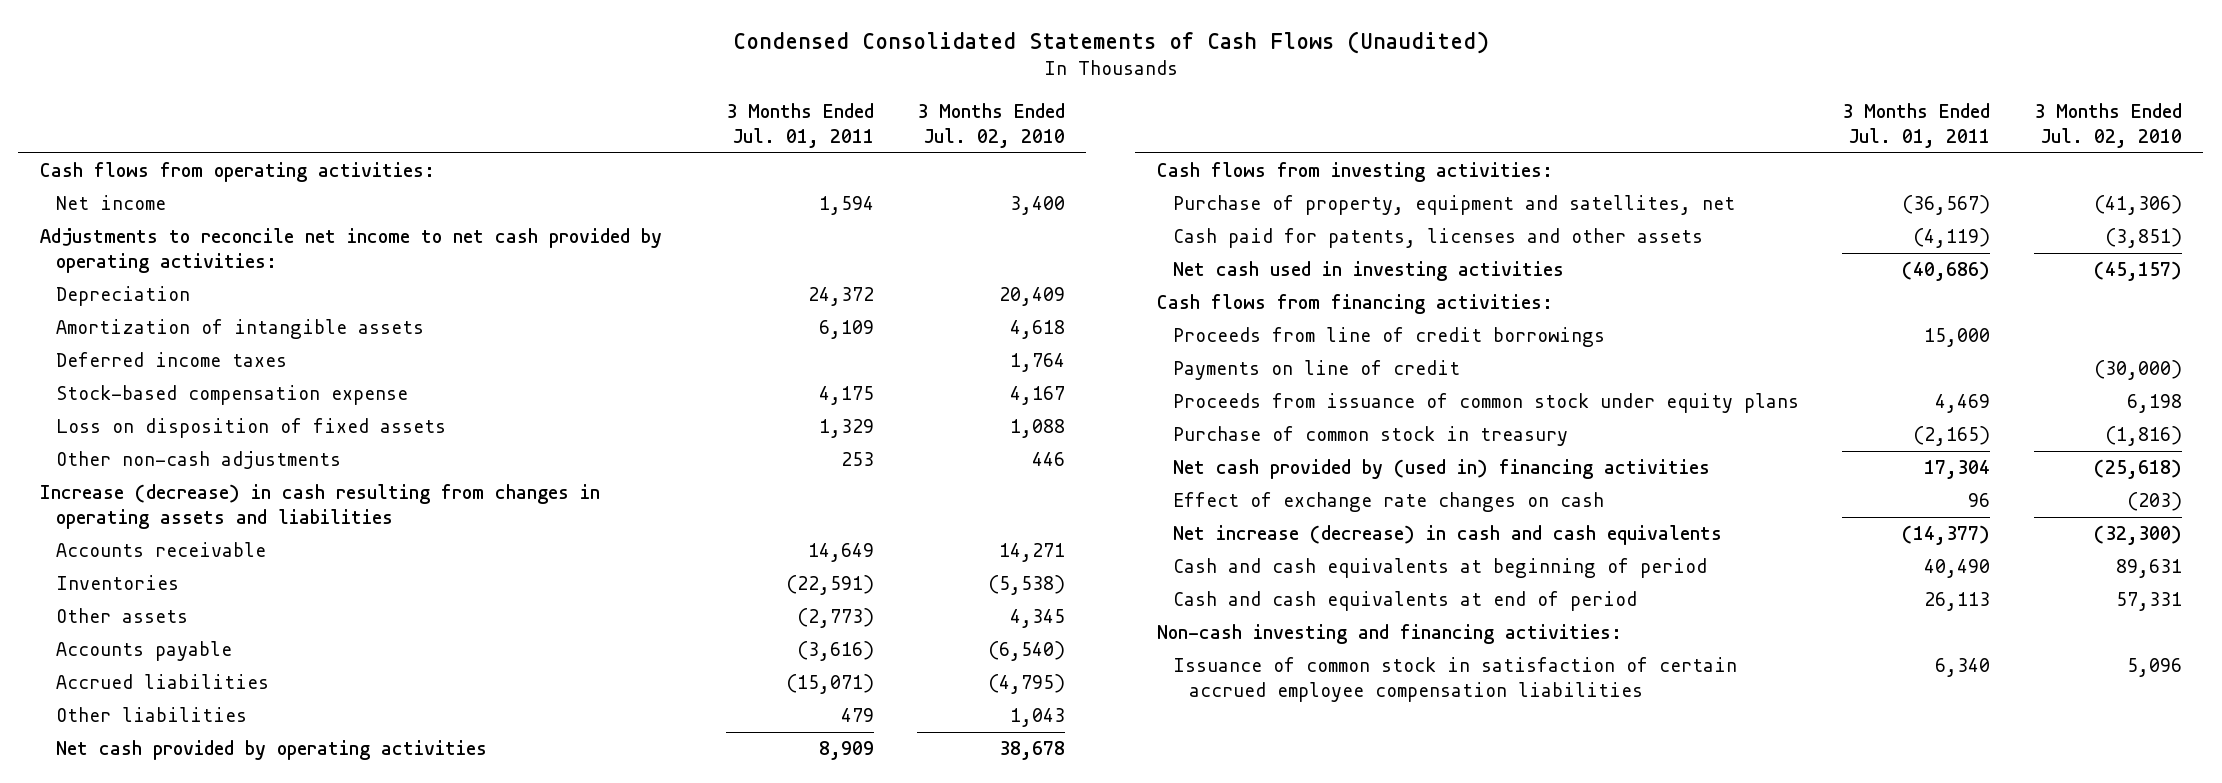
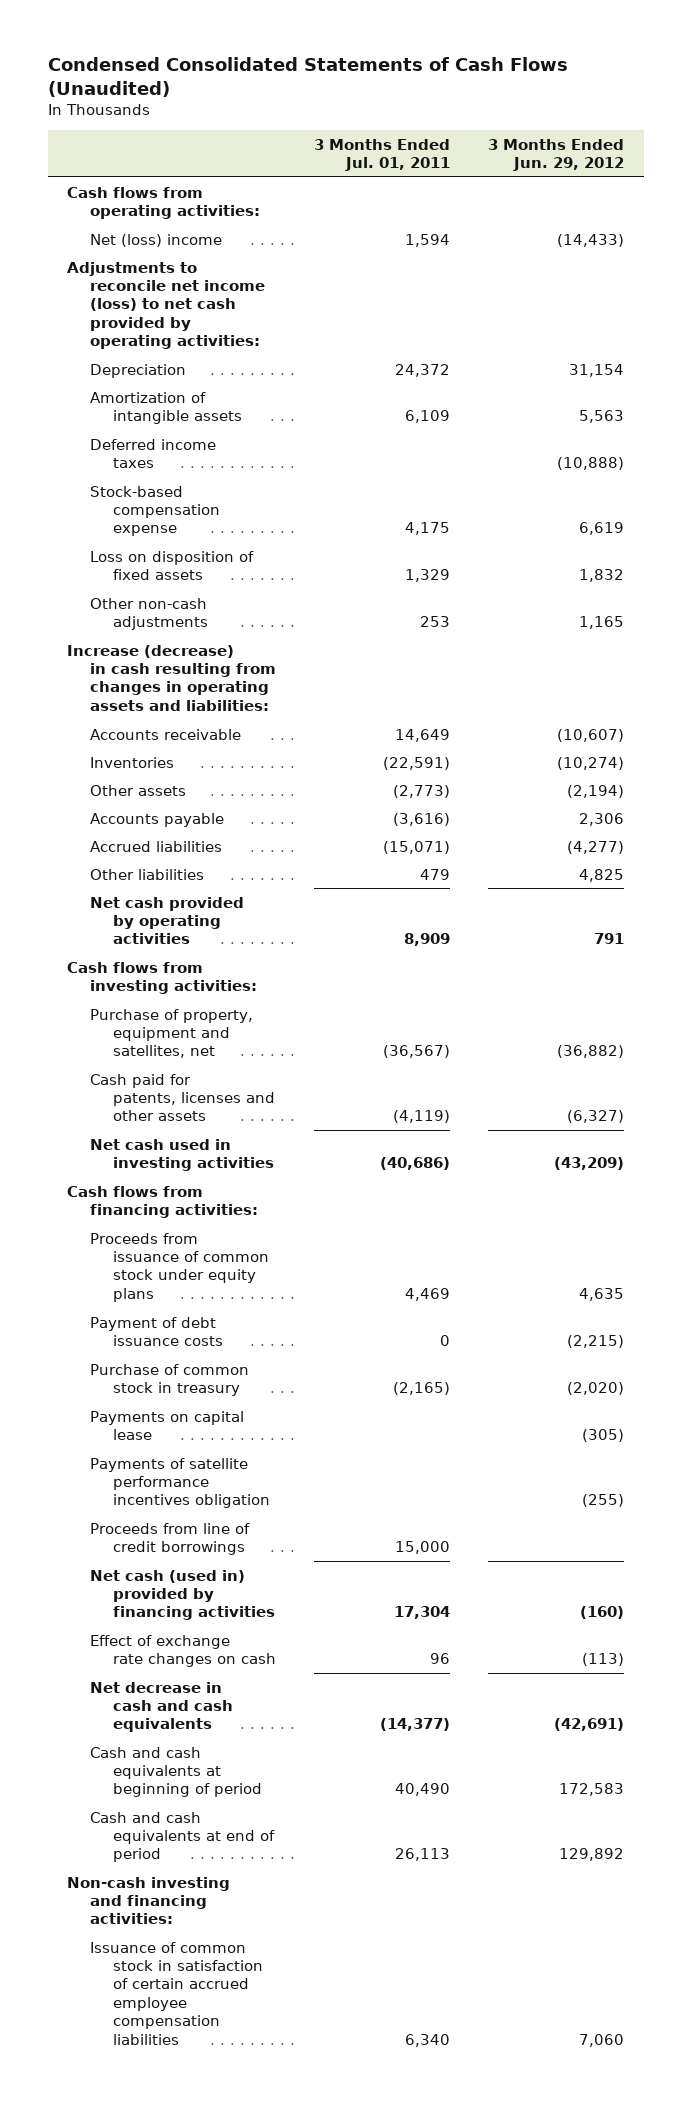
- | 3 Months Ended Jul. 01, 2011 | 3 Months Ended Jul. 02, 2010
+ | 3 Months Ended Jul. 01, 2011 | 3 Months Ended Jun. 29, 2012
- Net income | 1,594 | 3,400
- Adjustments to reconcile net income to net cash provided by operating activities:
+ Net (loss) income | 1,594 | (14,433)
+ Adjustments to reconcile net income (loss) to net cash provided by operating activities:
- Increase (decrease) in cash resulting from changes in operating assets and liabilities
+ Increase (decrease) in cash resulting from changes in operating assets and liabilities:
- Payments on line of credit | | (30,000)
+ Payment of debt issuance costs | 0 | (2,215)
- Net cash provided by (used in) financing activities | 17,304 | (25,618)
+ Payments on capital lease | | (305)
+ Payments of satellite performance incentives obligation | | (255)
moved down: Proceeds from line of credit borrowings | 15,000 |
+ Net cash (used in) provided by financing activities | 17,304 | (160)
- Net increase (decrease) in cash and cash equivalents | (14,377) | (32,300)
+ Net decrease in cash and cash equivalents | (14,377) | (42,691)

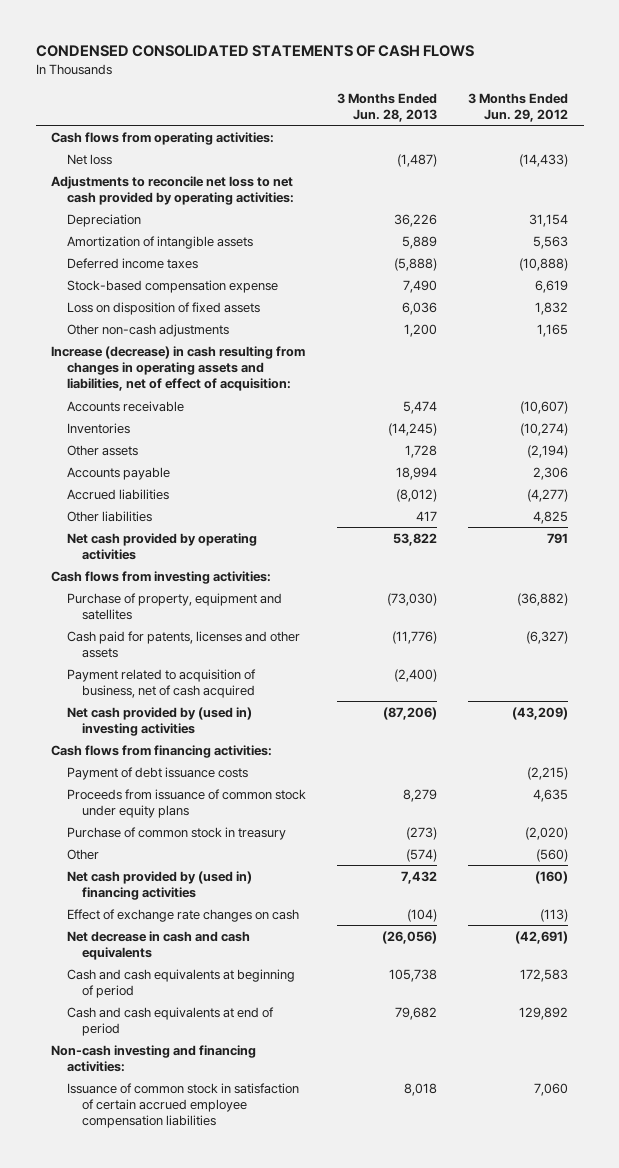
- Condensed Consolidated Statements of Cash Flows (Unaudited)
+ CONDENSED CONSOLIDATED STATEMENTS OF CASH FLOWS
- | 3 Months Ended Jul. 01, 2011 | 3 Months Ended Jun. 29, 2012
+ | 3 Months Ended Jun. 28, 2013 | 3 Months Ended Jun. 29, 2012
- Net (loss) income | 1,594 | (14,433)
- Adjustments to reconcile net income (loss) to net cash provided by operating activities:
+ Net loss | (1,487) | (14,433)
+ Adjustments to reconcile net loss to net cash provided by operating activities:
- Increase (decrease) in cash resulting from changes in operating assets and liabilities:
+ Increase (decrease) in cash resulting from changes in operating assets and liabilities, net of effect of acquisition:
- Purchase of property, equipment and satellites, net | (36,567) | (36,882)
+ Purchase of property, equipment and satellites | (73,030) | (36,882)
- Net cash used in investing activities | (40,686) | (43,209)
+ Payment related to acquisition of business, net of cash acquired | (2,400) |
+ Net cash provided by (used in) investing activities | (87,206) | (43,209)
moved down: Proceeds from issuance of common stock under equity plans | 8,279 | 4,635
- Payments on capital lease | | (305)
- Payments of satellite performance incentives obligation | | (255)
- Proceeds from line of credit borrowings | 15,000 |
- Net cash (used in) provided by financing activities | 17,304 | (160)
+ Other | (574) | (560)
+ Net cash provided by (used in) financing activities | 7,432 | (160)

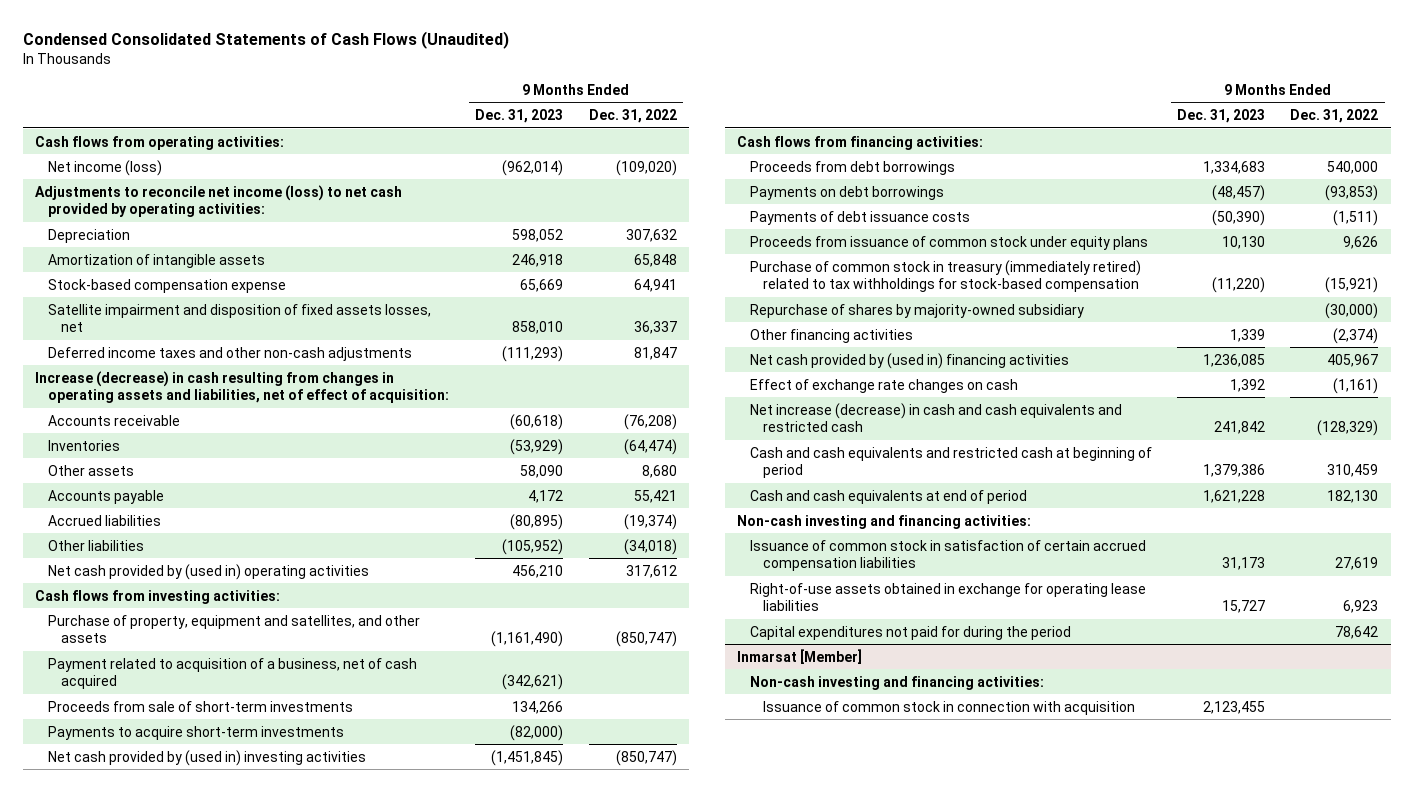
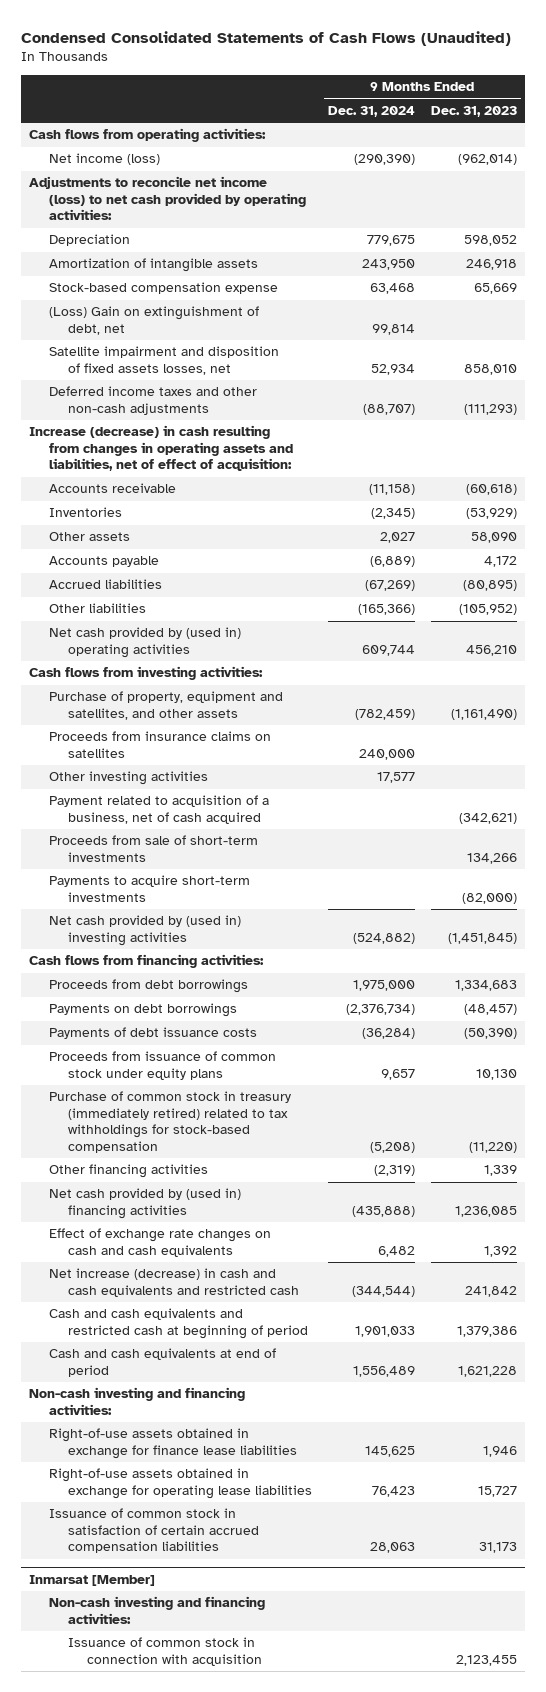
- | 9 Months Ended Dec. 31, 2023 | 9 Months Ended Dec. 31, 2022
+ | 9 Months Ended Dec. 31, 2024 | 9 Months Ended Dec. 31, 2023
+ (Loss) Gain on extinguishment of debt, net | 99,814 |
+ Proceeds from insurance claims on satellites | 240,000 |
+ Other investing activities | 17,577 |
- Repurchase of shares by majority-owned subsidiary | | (30,000)
- Effect of exchange rate changes on cash | 1,392 | (1,161)
+ Effect of exchange rate changes on cash and cash equivalents | 6,482 | 1,392
+ Right-of-use assets obtained in exchange for finance lease liabilities | 145,625 | 1,946
- Capital expenditures not paid for during the period | | 78,642
moved down: Issuance of common stock in satisfaction of certain accrued compensation liabilities | 28,063 | 31,173

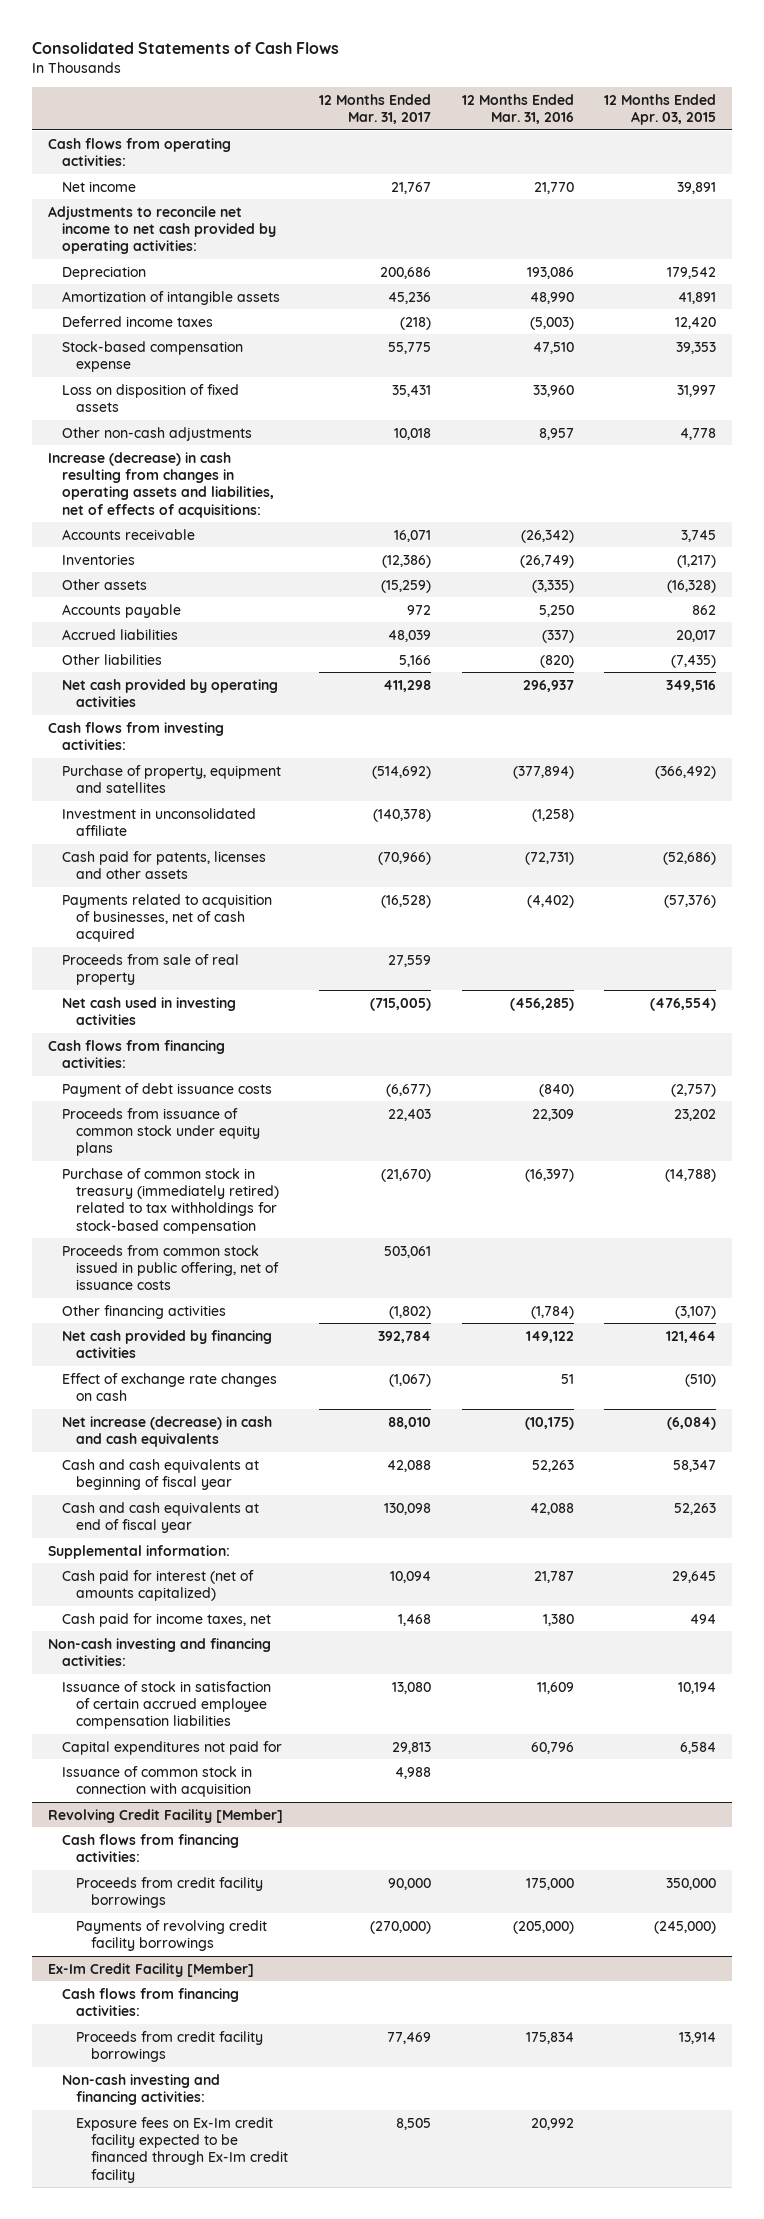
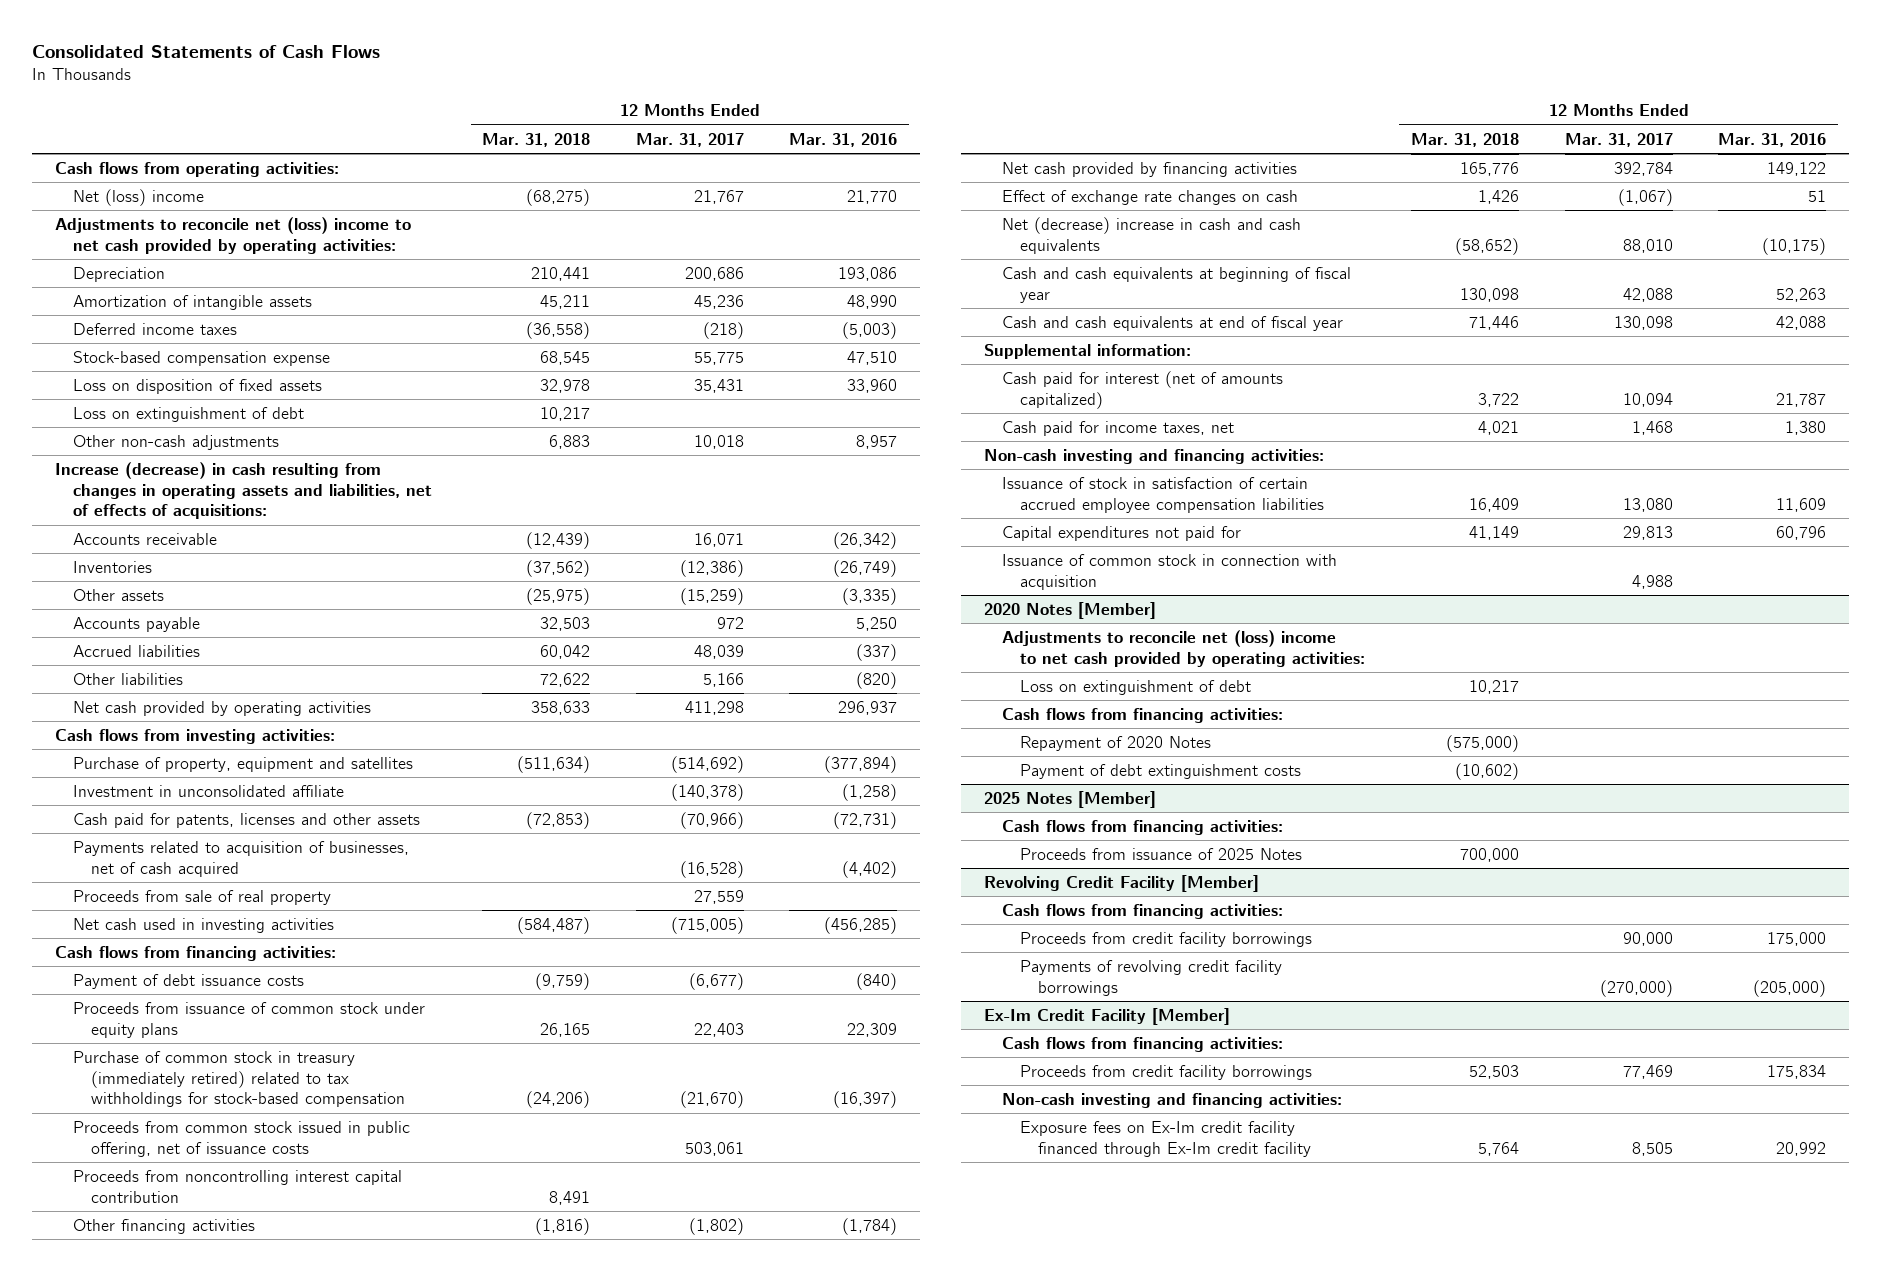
- | 12 Months Ended Mar. 31, 2017 | 12 Months Ended Mar. 31, 2016 | 12 Months Ended Apr. 03, 2015
+ | 12 Months Ended Mar. 31, 2018 | 12 Months Ended Mar. 31, 2017 | 12 Months Ended Mar. 31, 2016
- Net income | 21,767 | 21,770 | 39,891
- Adjustments to reconcile net income to net cash provided by operating activities:
+ Net (loss) income | (68,275) | 21,767 | 21,770
+ Adjustments to reconcile net (loss) income to net cash provided by operating activities:
+ Loss on extinguishment of debt | 10,217 | |
+ Proceeds from noncontrolling interest capital contribution | 8,491 | |
- Net increase (decrease) in cash and cash equivalents | 88,010 | (10,175) | (6,084)
+ Net (decrease) increase in cash and cash equivalents | (58,652) | 88,010 | (10,175)
+ 2020 Notes [Member]
+ Adjustments to reconcile net (loss) income to net cash provided by operating activities:
+ Loss on extinguishment of debt | 10,217 | |
+ Cash flows from financing activities:
+ Repayment of 2020 Notes | (575,000) | |
+ Payment of debt extinguishment costs | (10,602) | |
+ 2025 Notes [Member]
+ Cash flows from financing activities:
+ Proceeds from issuance of 2025 Notes | 700,000 | |
@ Ex-Im Credit Facility [Member]
- Exposure fees on Ex-Im credit facility expected to be financed through Ex-Im credit facility | 8,505 | 20,992 |
+ Exposure fees on Ex-Im credit facility financed through Ex-Im credit facility | 5,764 | 8,505 | 20,992

